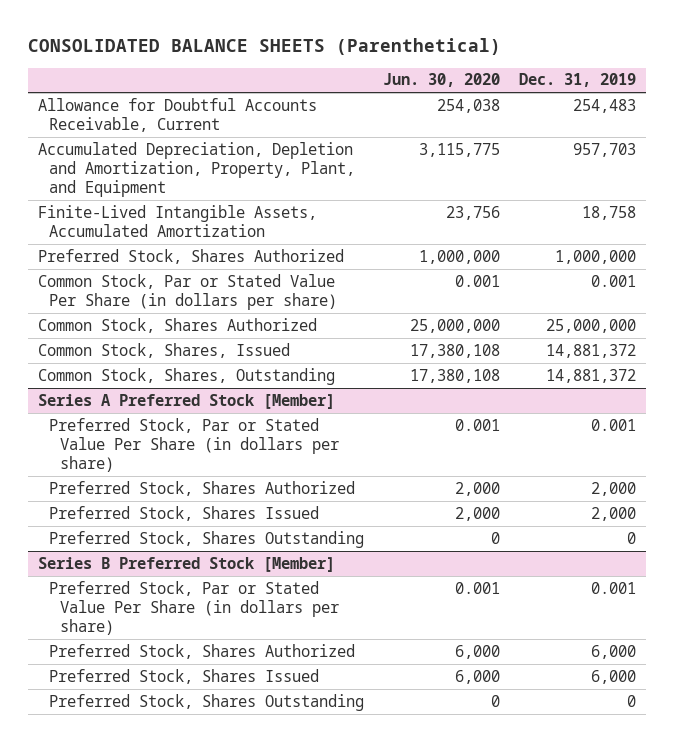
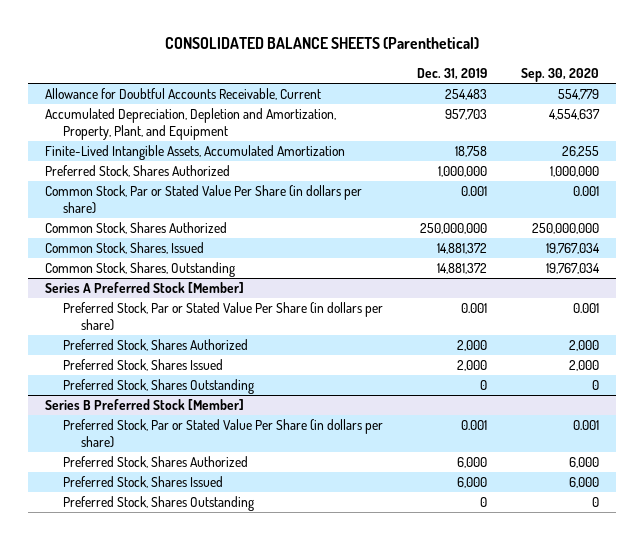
- | Jun. 30, 2020 | Dec. 31, 2019
+ | Dec. 31, 2019 | Sep. 30, 2020
- Common Stock, Shares Authorized | 25,000,000 | 25,000,000
+ Common Stock, Shares Authorized | 250,000,000 | 250,000,000

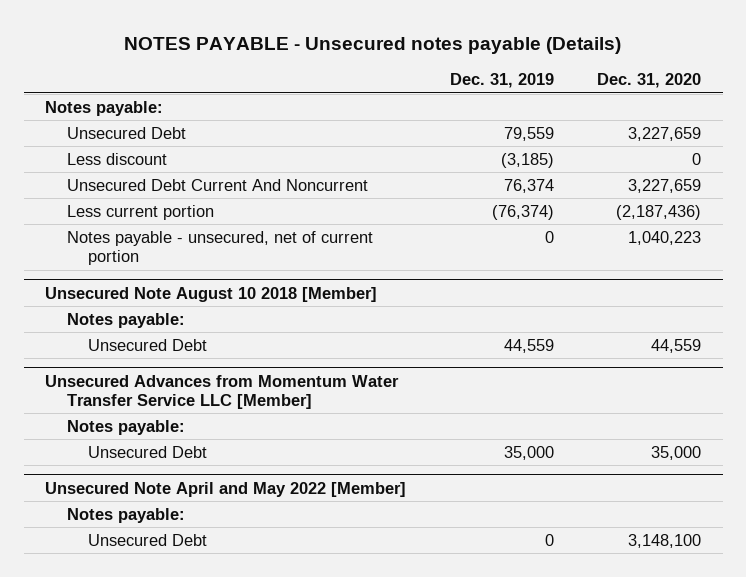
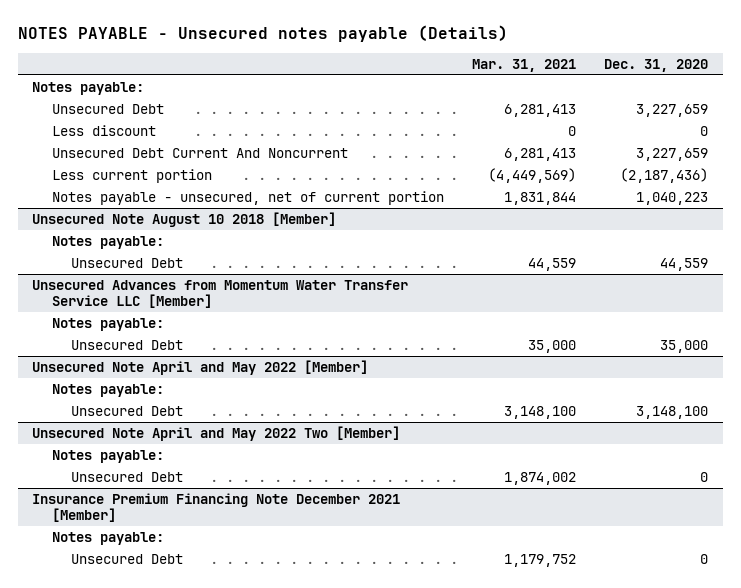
- | Dec. 31, 2019 | Dec. 31, 2020
+ | Mar. 31, 2021 | Dec. 31, 2020
+ Unsecured Note April and May 2022 Two [Member]
+ Notes payable:
+ Unsecured Debt | 1,874,002 | 0
+ Insurance Premium Financing Note December 2021 [Member]
+ Notes payable:
+ Unsecured Debt | 1,179,752 | 0

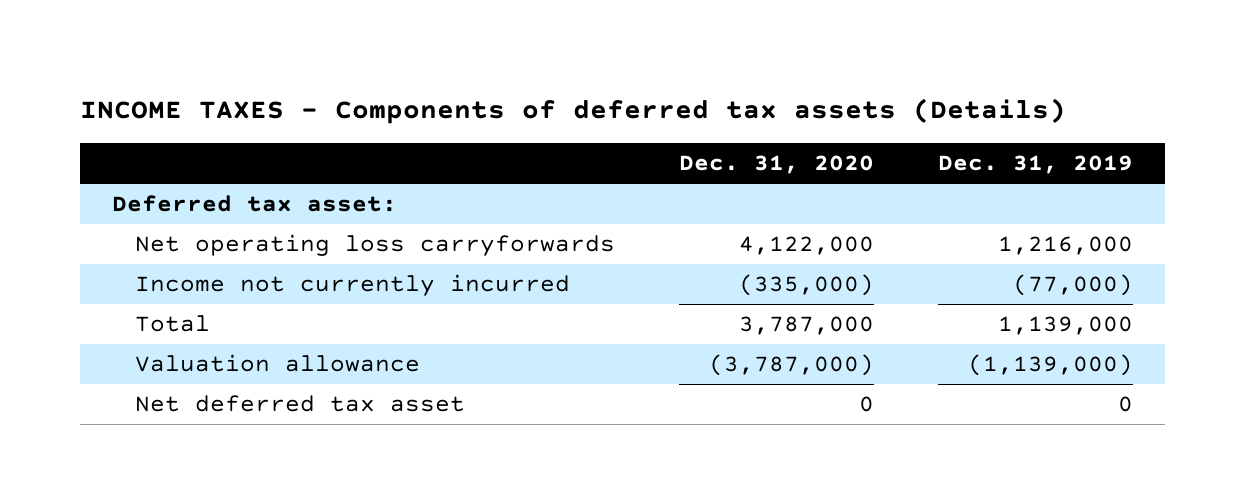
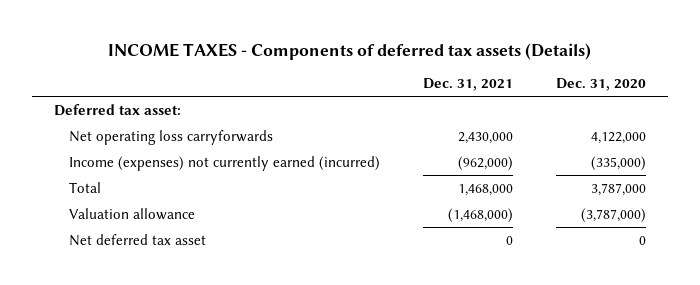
- | Dec. 31, 2020 | Dec. 31, 2019
+ | Dec. 31, 2021 | Dec. 31, 2020
- Income not currently incurred | (335,000) | (77,000)
+ Income (expenses) not currently earned (incurred) | (962,000) | (335,000)

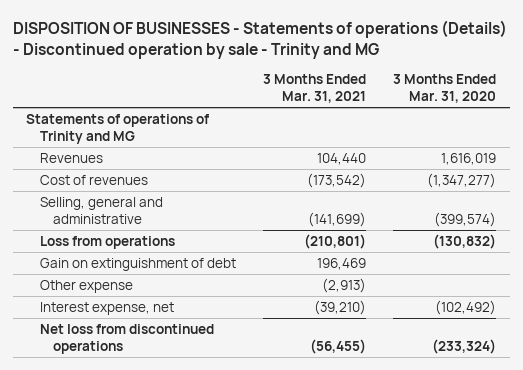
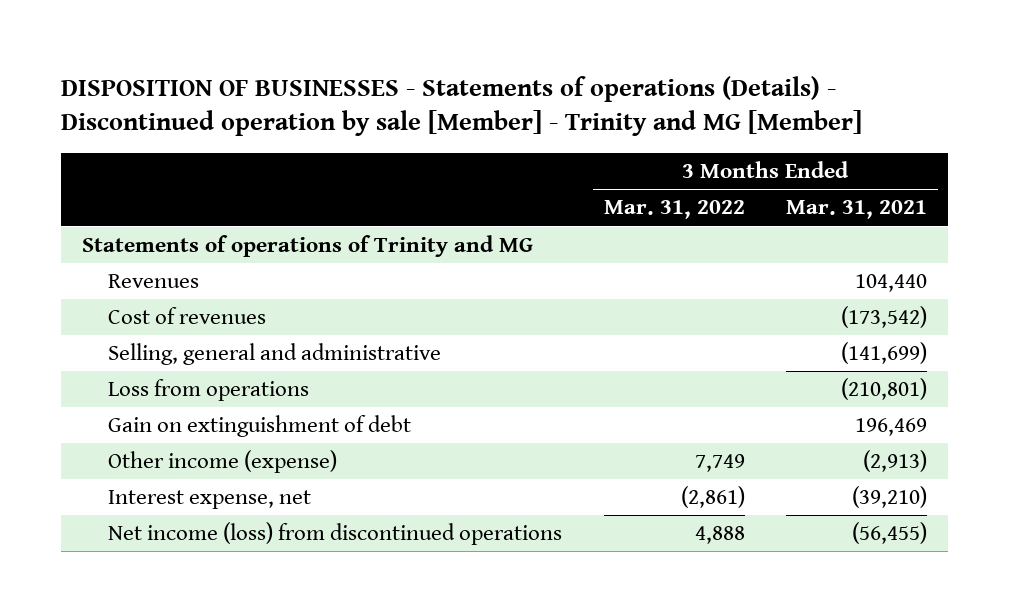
- DISPOSITION OF BUSINESSES - Statements of operations (Details) - Discontinued operation by sale - Trinity and MG
+ DISPOSITION OF BUSINESSES - Statements of operations (Details) - Discontinued operation by sale [Member] - Trinity and MG [Member]
- | 3 Months Ended Mar. 31, 2021 | 3 Months Ended Mar. 31, 2020
+ | 3 Months Ended Mar. 31, 2022 | 3 Months Ended Mar. 31, 2021
- Other expense | (2,913) |
+ Other income (expense) | 7,749 | (2,913)
- Net loss from discontinued operations | (56,455) | (233,324)
+ Net income (loss) from discontinued operations | 4,888 | (56,455)

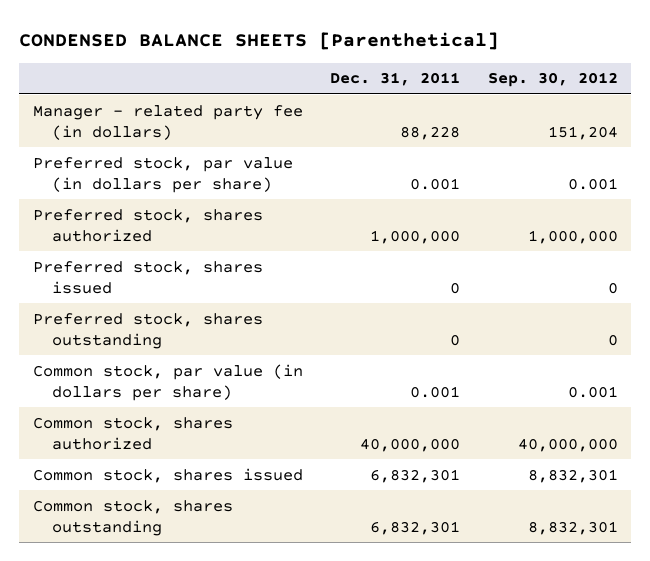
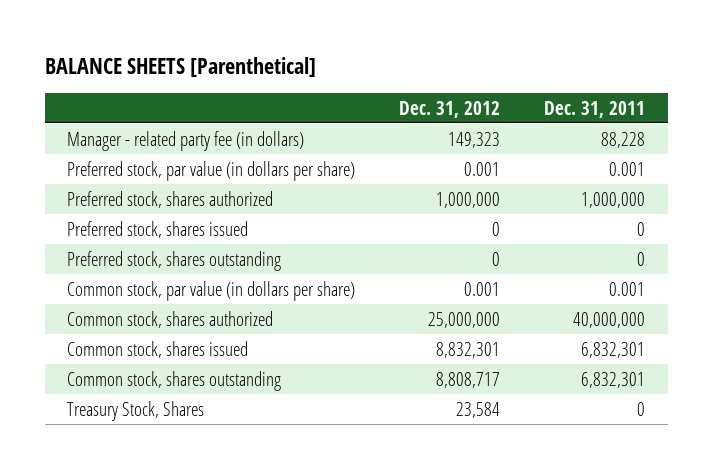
- CONDENSED BALANCE SHEETS [Parenthetical]
+ BALANCE SHEETS [Parenthetical]
- | Dec. 31, 2011 | Sep. 30, 2012
+ | Dec. 31, 2012 | Dec. 31, 2011
+ Treasury Stock, Shares | 23,584 | 0

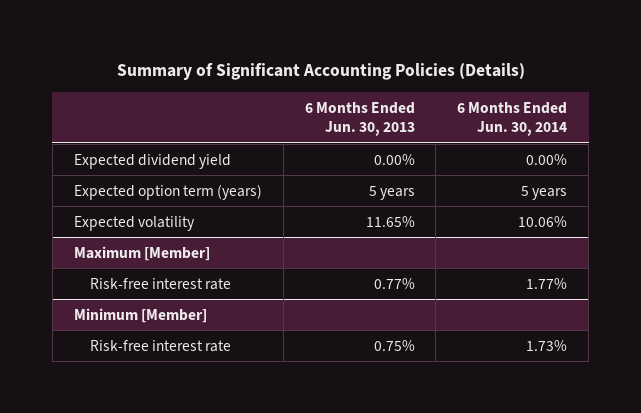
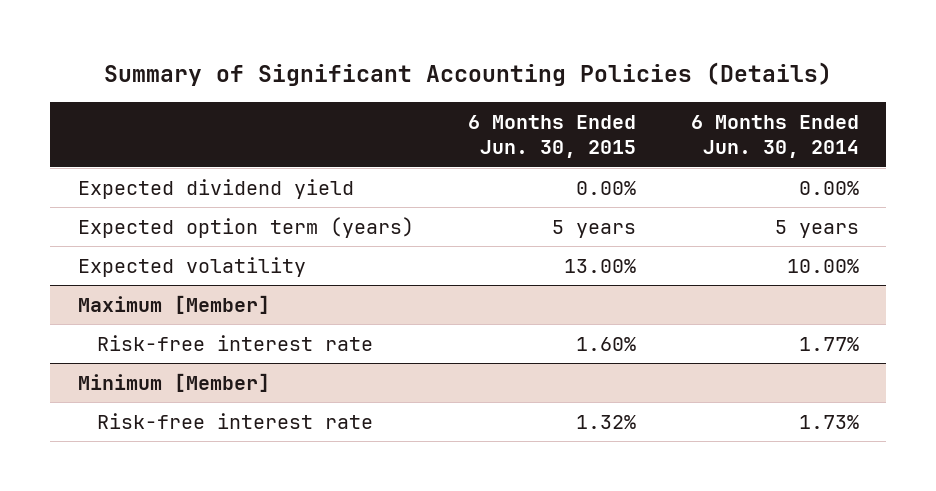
- | 6 Months Ended Jun. 30, 2013 | 6 Months Ended Jun. 30, 2014
+ | 6 Months Ended Jun. 30, 2015 | 6 Months Ended Jun. 30, 2014
- Expected volatility | 11.65% | 10.06%
+ Expected volatility | 13.00% | 10.00%

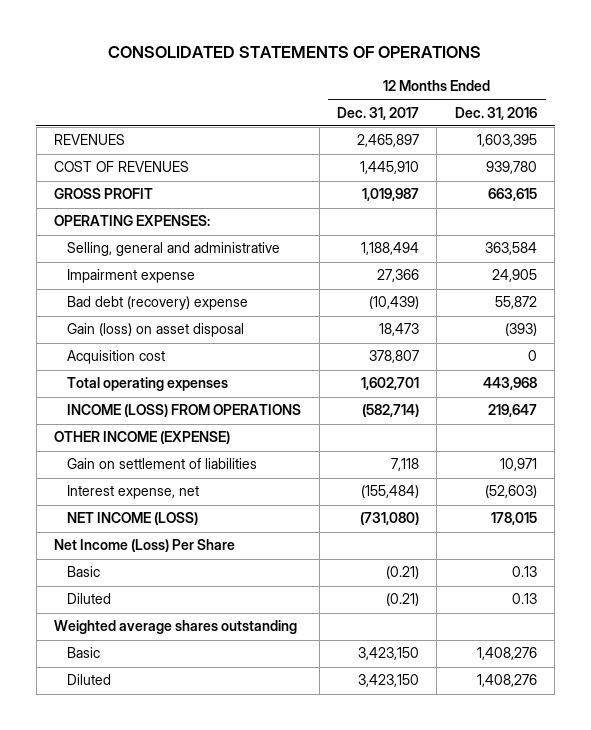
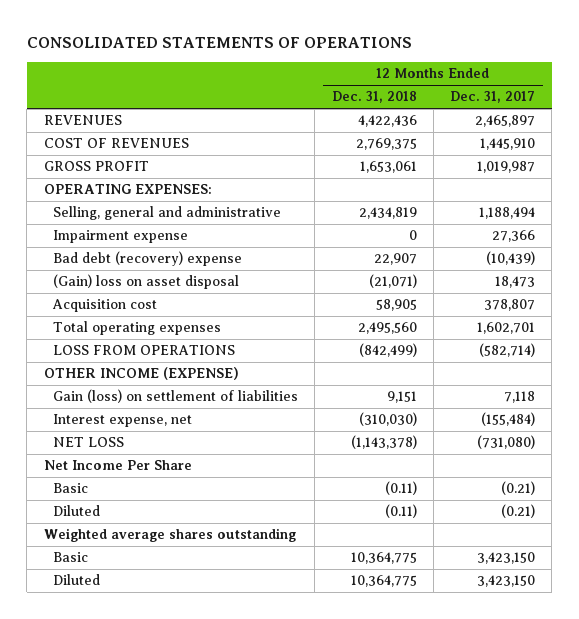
- | 12 Months Ended Dec. 31, 2017 | 12 Months Ended Dec. 31, 2016
+ | 12 Months Ended Dec. 31, 2018 | 12 Months Ended Dec. 31, 2017
- Gain (loss) on asset disposal | 18,473 | (393)
+ (Gain) loss on asset disposal | (21,071) | 18,473
- INCOME (LOSS) FROM OPERATIONS | (582,714) | 219,647
+ LOSS FROM OPERATIONS | (842,499) | (582,714)
- Gain on settlement of liabilities | 7,118 | 10,971
+ Gain (loss) on settlement of liabilities | 9,151 | 7,118
- NET INCOME (LOSS) | (731,080) | 178,015
- Net Income (Loss) Per Share
+ NET LOSS | (1,143,378) | (731,080)
+ Net Income Per Share

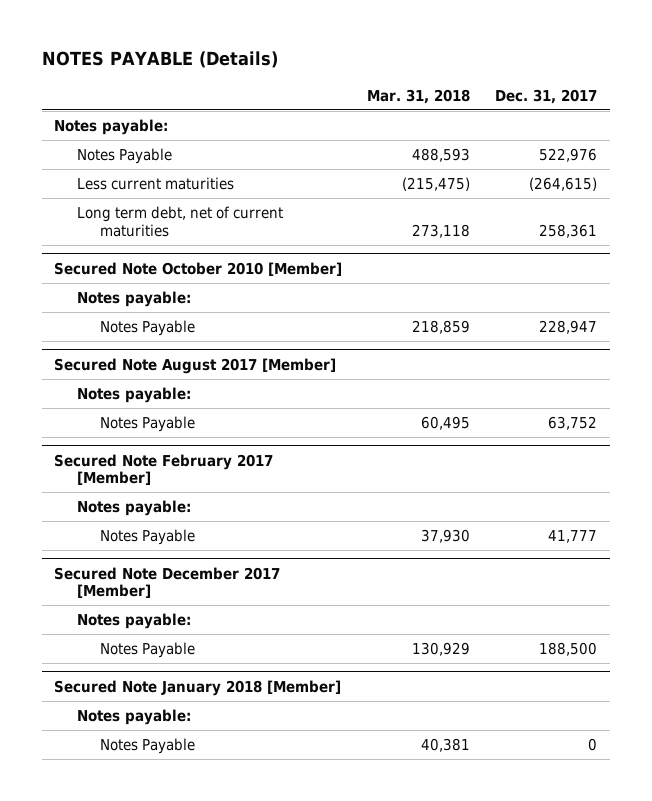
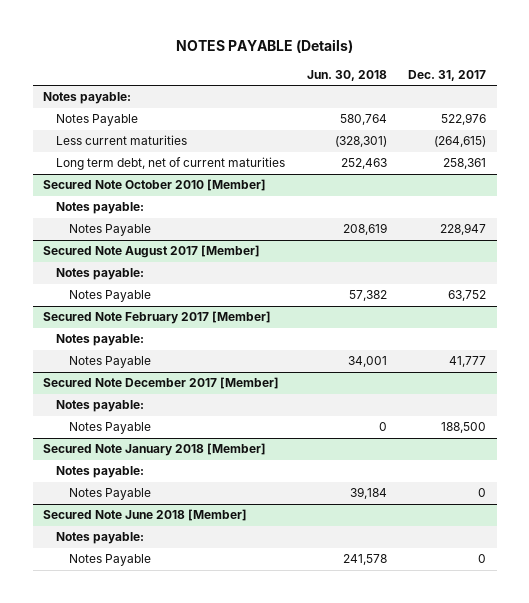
- | Mar. 31, 2018 | Dec. 31, 2017
+ | Jun. 30, 2018 | Dec. 31, 2017
+ Secured Note June 2018 [Member]
+ Notes payable:
+ Notes Payable | 241,578 | 0

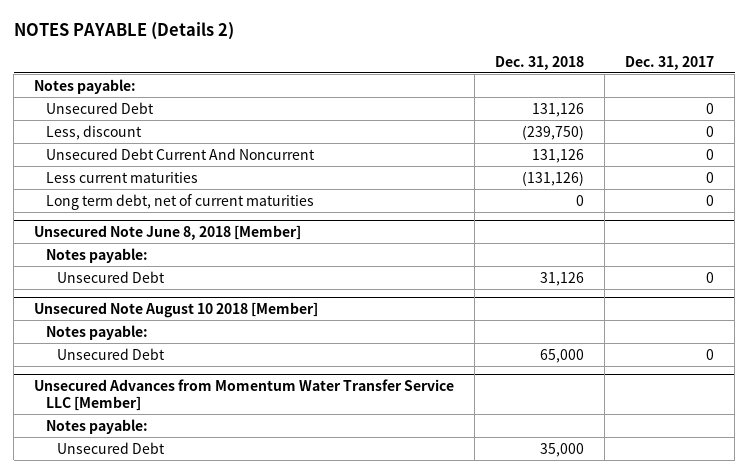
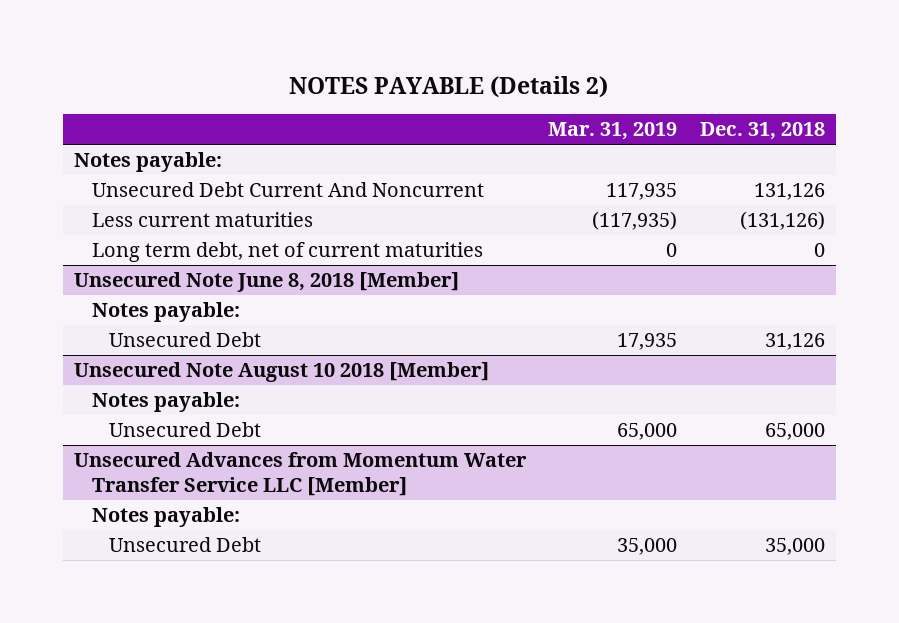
- | Dec. 31, 2018 | Dec. 31, 2017
+ | Mar. 31, 2019 | Dec. 31, 2018
- Unsecured Debt | 131,126 | 0
- Less, discount | (239,750) | 0

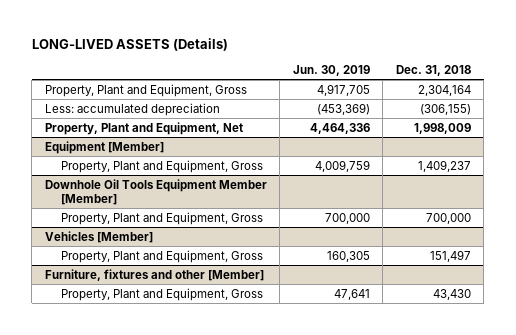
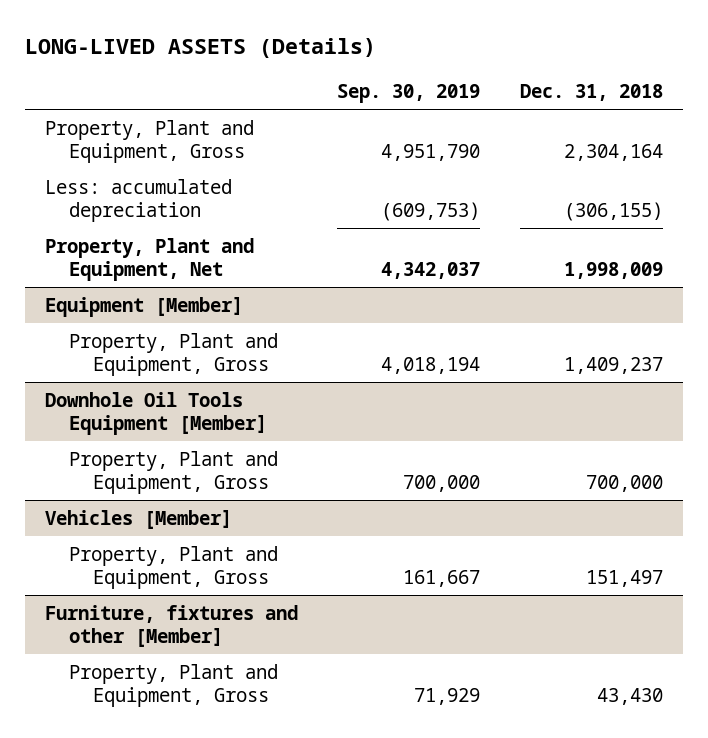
- | Jun. 30, 2019 | Dec. 31, 2018
+ | Sep. 30, 2019 | Dec. 31, 2018
- Downhole Oil Tools Equipment Member [Member]
+ Downhole Oil Tools Equipment [Member]

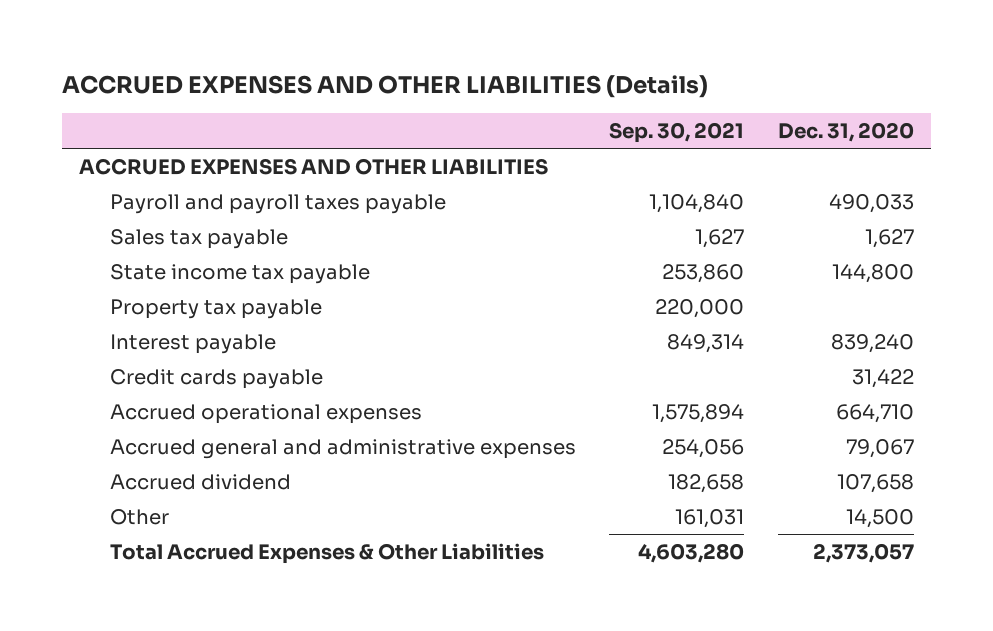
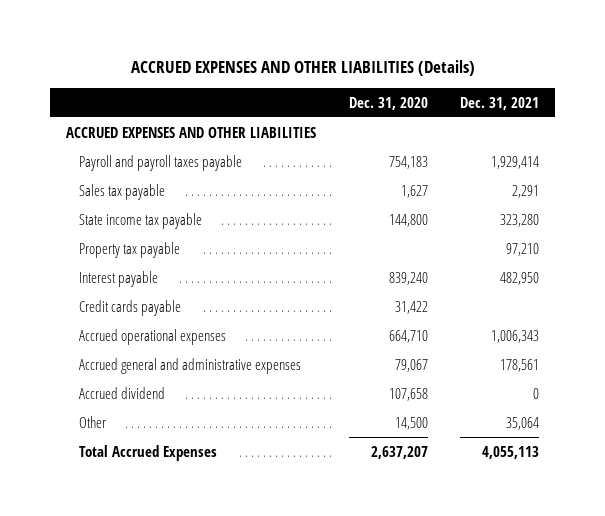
- | Sep. 30, 2021 | Dec. 31, 2020
+ | Dec. 31, 2020 | Dec. 31, 2021
- Payroll and payroll taxes payable | 1,104,840 | 490,033
+ Payroll and payroll taxes payable | 754,183 | 1,929,414
- Total Accrued Expenses & Other Liabilities | 4,603,280 | 2,373,057
+ Total Accrued Expenses | 2,637,207 | 4,055,113

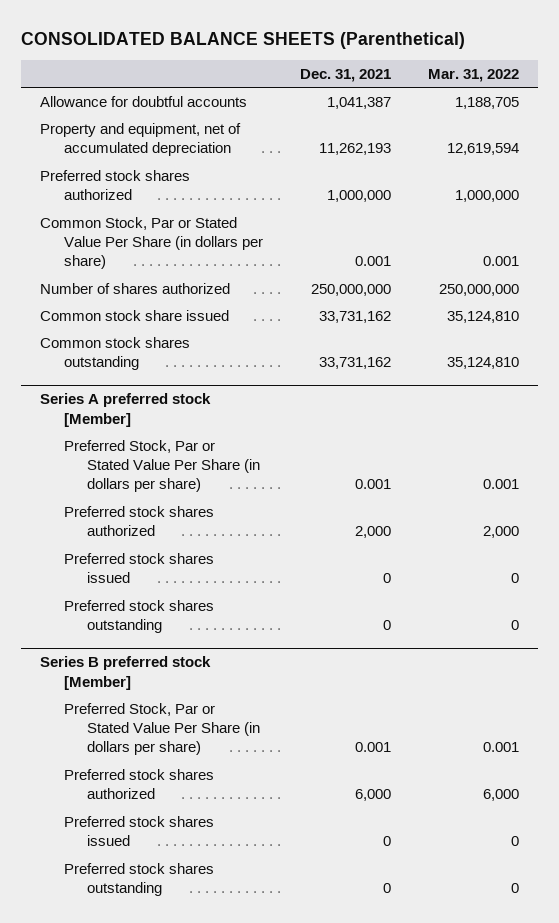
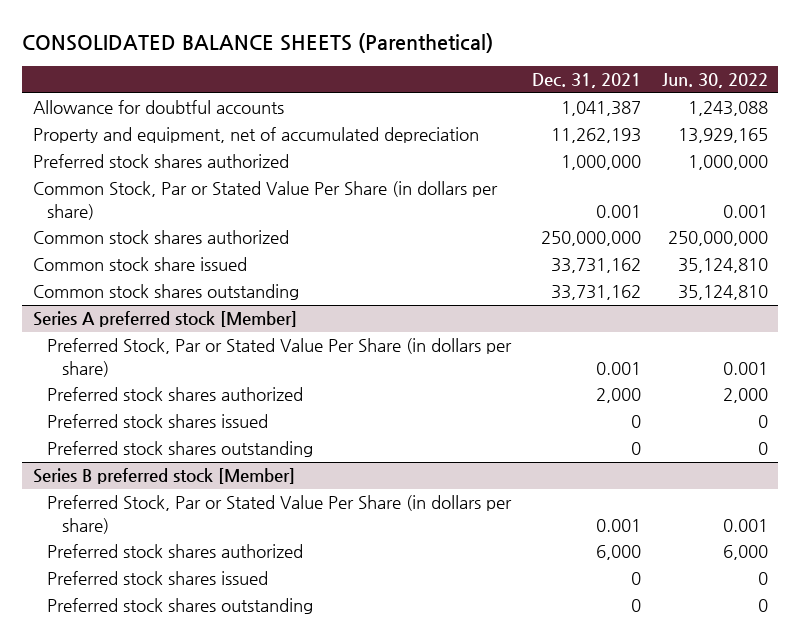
- | Dec. 31, 2021 | Mar. 31, 2022
+ | Dec. 31, 2021 | Jun. 30, 2022
- Number of shares authorized | 250,000,000 | 250,000,000
+ Common stock shares authorized | 250,000,000 | 250,000,000

